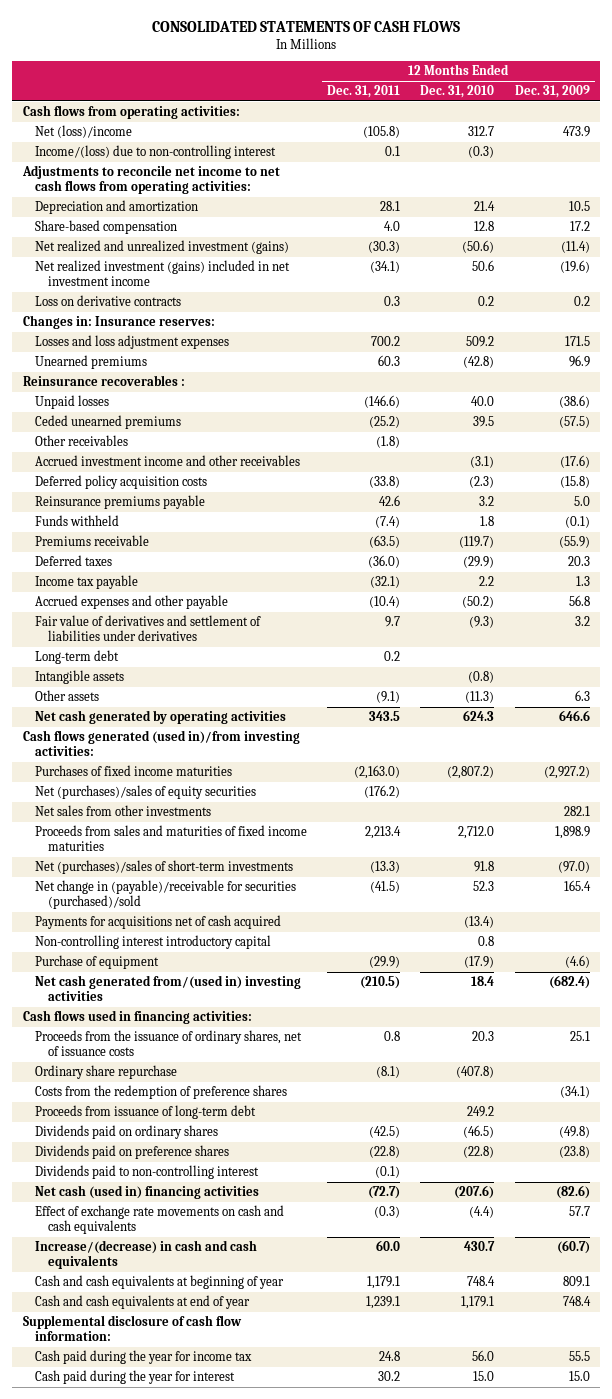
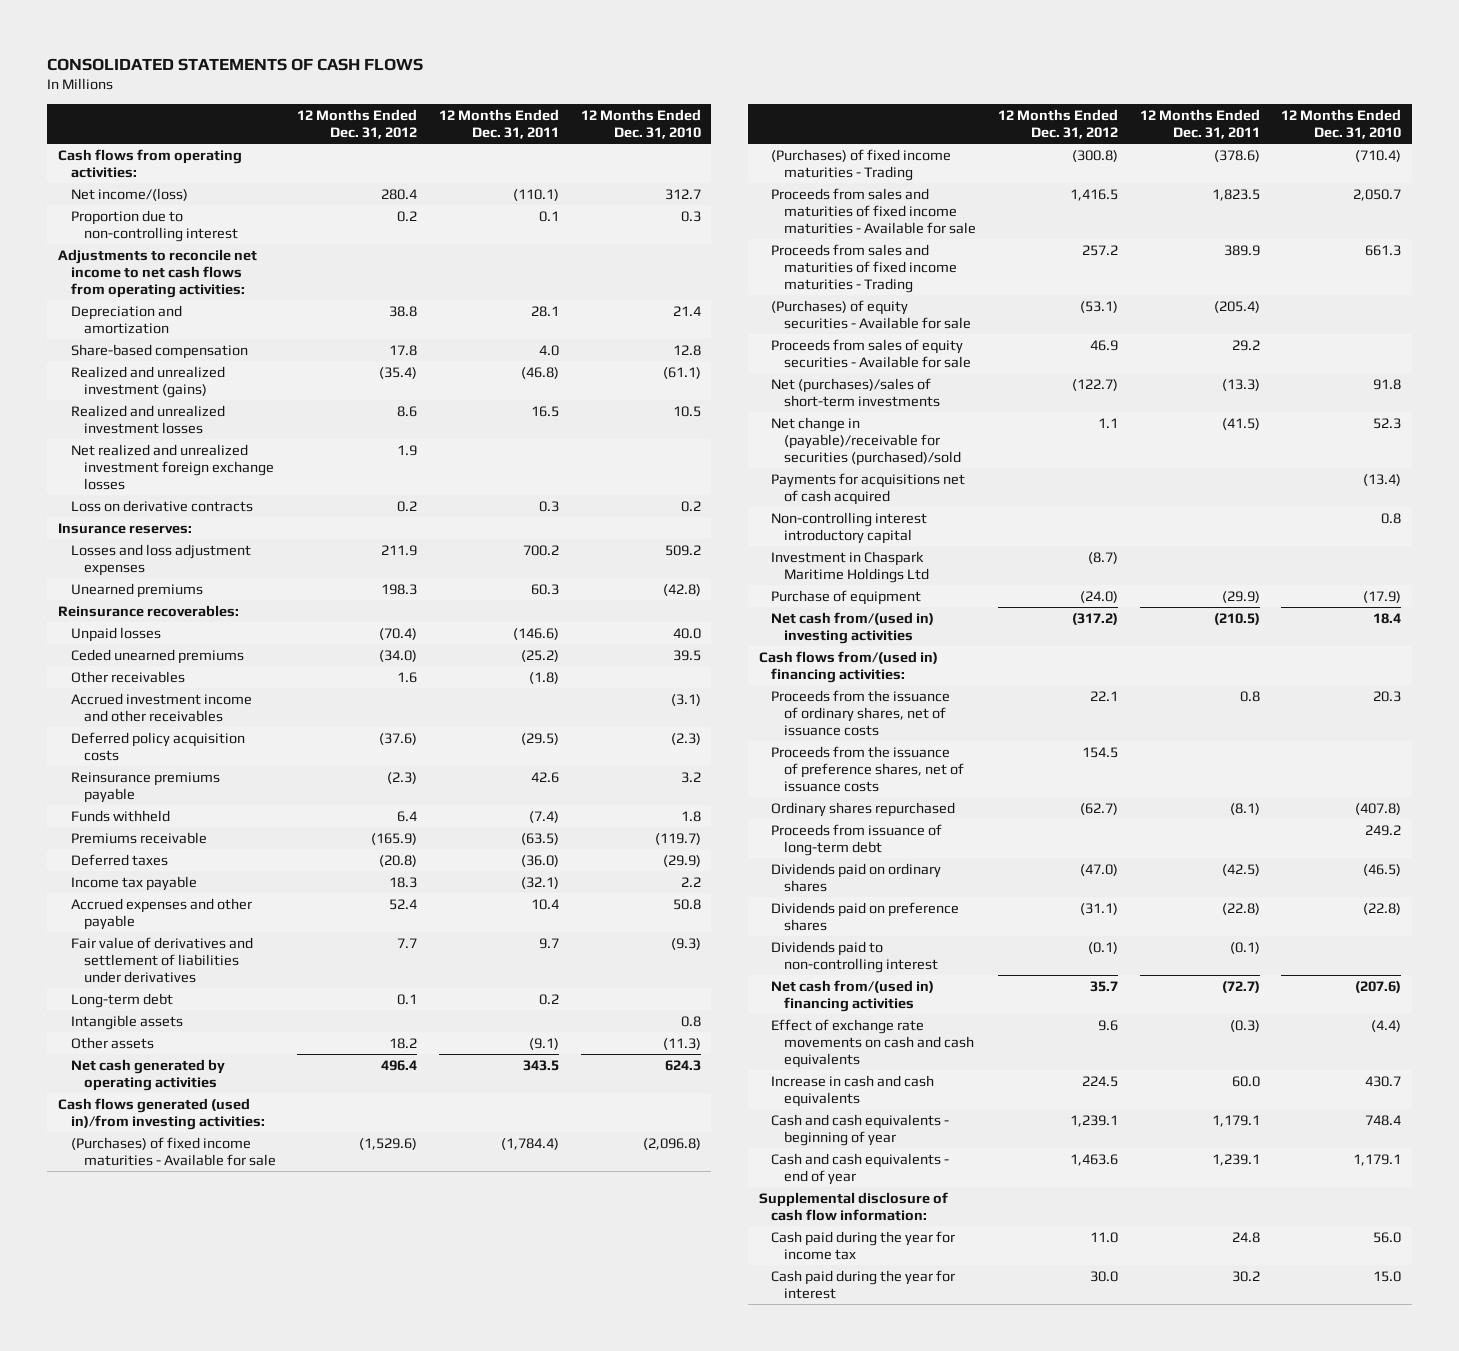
- | 12 Months Ended Dec. 31, 2011 | 12 Months Ended Dec. 31, 2010 | 12 Months Ended Dec. 31, 2009
+ | 12 Months Ended Dec. 31, 2012 | 12 Months Ended Dec. 31, 2011 | 12 Months Ended Dec. 31, 2010
- Net (loss)/income | (105.8) | 312.7 | 473.9
- Income/(loss) due to non-controlling interest | 0.1 | (0.3) |
+ Net income/(loss) | 280.4 | (110.1) | 312.7
+ Proportion due to non-controlling interest | 0.2 | 0.1 | 0.3
- Net realized and unrealized investment (gains) | (30.3) | (50.6) | (11.4)
- Net realized investment (gains) included in net investment income | (34.1) | 50.6 | (19.6)
+ Realized and unrealized investment (gains) | (35.4) | (46.8) | (61.1)
+ Realized and unrealized investment losses | 8.6 | 16.5 | 10.5
+ Net realized and unrealized investment foreign exchange losses | 1.9 | |
- Changes in: Insurance reserves:
+ Insurance reserves:
- Reinsurance recoverables :
+ Reinsurance recoverables:
- Deferred policy acquisition costs | (33.8) | (2.3) | (15.8)
+ Deferred policy acquisition costs | (37.6) | (29.5) | (2.3)
- Accrued expenses and other payable | (10.4) | (50.2) | 56.8
+ Accrued expenses and other payable | 52.4 | 10.4 | 50.8
- Intangible assets | | (0.8) |
+ Intangible assets | | | 0.8
- Purchases of fixed income maturities | (2,163.0) | (2,807.2) | (2,927.2)
- Net (purchases)/sales of equity securities | (176.2) | |
- Net sales from other investments | | | 282.1
- Proceeds from sales and maturities of fixed income maturities | 2,213.4 | 2,712.0 | 1,898.9
+ (Purchases) of fixed income maturities - Available for sale | (1,529.6) | (1,784.4) | (2,096.8)
+ (Purchases) of fixed income maturities - Trading | (300.8) | (378.6) | (710.4)
+ Proceeds from sales and maturities of fixed income maturities - Available for sale | 1,416.5 | 1,823.5 | 2,050.7
+ Proceeds from sales and maturities of fixed income maturities - Trading | 257.2 | 389.9 | 661.3
+ (Purchases) of equity securities - Available for sale | (53.1) | (205.4) |
+ Proceeds from sales of equity securities - Available for sale | 46.9 | 29.2 |
+ Investment in Chaspark Maritime Holdings Ltd | (8.7) | |
- Net cash generated from/(used in) investing activities | (210.5) | 18.4 | (682.4)
- Cash flows used in financing activities:
+ Net cash from/(used in) investing activities | (317.2) | (210.5) | 18.4
+ Cash flows from/(used in) financing activities:
- Ordinary share repurchase | (8.1) | (407.8) |
- Costs from the redemption of preference shares | | | (34.1)
+ Proceeds from the issuance of preference shares, net of issuance costs | 154.5 | |
+ Ordinary shares repurchased | (62.7) | (8.1) | (407.8)
- Net cash (used in) financing activities | (72.7) | (207.6) | (82.6)
+ Net cash from/(used in) financing activities | 35.7 | (72.7) | (207.6)
- Increase/(decrease) in cash and cash equivalents | 60.0 | 430.7 | (60.7)
- Cash and cash equivalents at beginning of year | 1,179.1 | 748.4 | 809.1
- Cash and cash equivalents at end of year | 1,239.1 | 1,179.1 | 748.4
+ Increase in cash and cash equivalents | 224.5 | 60.0 | 430.7
+ Cash and cash equivalents - beginning of year | 1,239.1 | 1,179.1 | 748.4
+ Cash and cash equivalents - end of year | 1,463.6 | 1,239.1 | 1,179.1

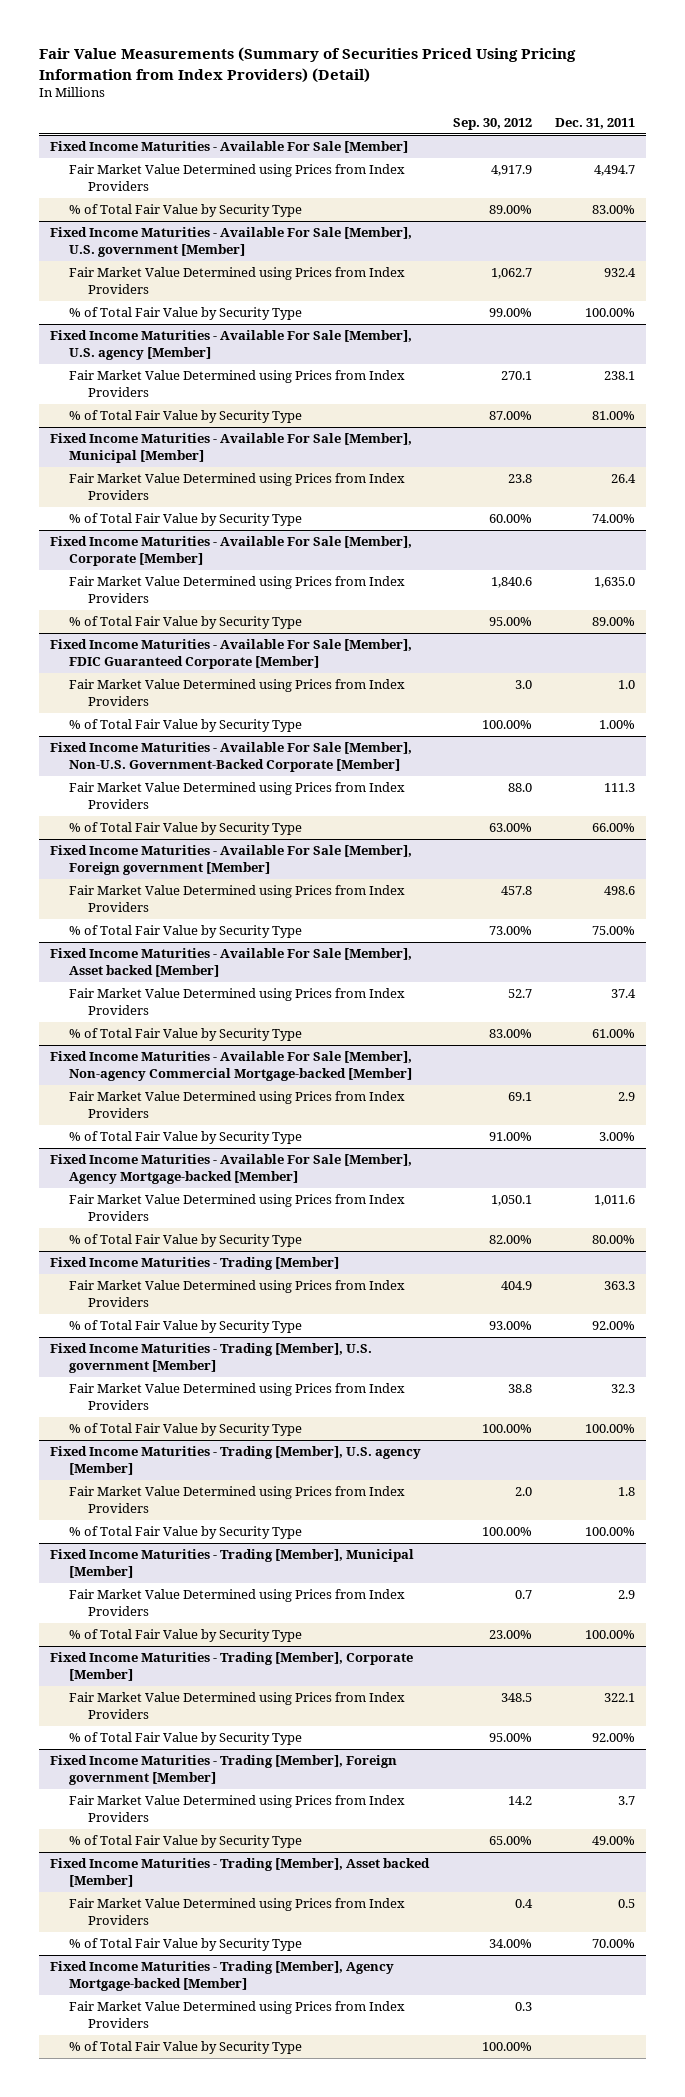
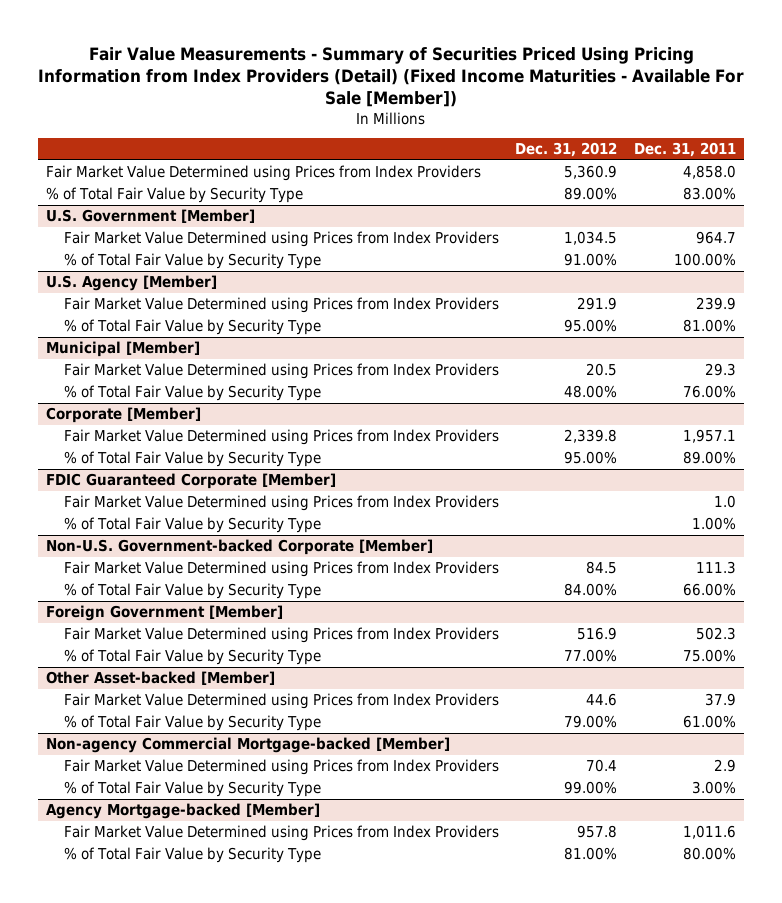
- Fair Value Measurements (Summary of Securities Priced Using Pricing Information from Index Providers) (Detail)
+ Fair Value Measurements - Summary of Securities Priced Using Pricing Information from Index Providers (Detail) (Fixed Income Maturities - Available For Sale [Member])
- | Sep. 30, 2012 | Dec. 31, 2011
+ | Dec. 31, 2012 | Dec. 31, 2011
- Fixed Income Maturities - Available For Sale [Member]
- Fair Market Value Determined using Prices from Index Providers | 4,917.9 | 4,494.7
+ Fair Market Value Determined using Prices from Index Providers | 5,360.9 | 4,858.0
- Fixed Income Maturities - Available For Sale [Member], U.S. government [Member]
- Fair Market Value Determined using Prices from Index Providers | 1,062.7 | 932.4
+ U.S. Government [Member]
+ Fair Market Value Determined using Prices from Index Providers | 1,034.5 | 964.7
- Fixed Income Maturities - Available For Sale [Member], U.S. agency [Member]
- Fair Market Value Determined using Prices from Index Providers | 270.1 | 238.1
+ U.S. Agency [Member]
+ Fair Market Value Determined using Prices from Index Providers | 291.9 | 239.9
- Fixed Income Maturities - Available For Sale [Member], Municipal [Member]
- Fair Market Value Determined using Prices from Index Providers | 23.8 | 26.4
- % of Total Fair Value by Security Type | 60.00% | 74.00%
- Fixed Income Maturities - Available For Sale [Member], Corporate [Member]
- Fair Market Value Determined using Prices from Index Providers | 1,840.6 | 1,635.0
+ Municipal [Member]
+ Fair Market Value Determined using Prices from Index Providers | 20.5 | 29.3
+ % of Total Fair Value by Security Type | 48.00% | 76.00%
+ Corporate [Member]
+ Fair Market Value Determined using Prices from Index Providers | 2,339.8 | 1,957.1
- Fixed Income Maturities - Available For Sale [Member], FDIC Guaranteed Corporate [Member]
+ FDIC Guaranteed Corporate [Member]
- Fixed Income Maturities - Available For Sale [Member], Non-U.S. Government-Backed Corporate [Member]
+ Non-U.S. Government-backed Corporate [Member]
- Fixed Income Maturities - Available For Sale [Member], Foreign government [Member]
- Fair Market Value Determined using Prices from Index Providers | 457.8 | 498.6
+ Foreign Government [Member]
+ Fair Market Value Determined using Prices from Index Providers | 516.9 | 502.3
- Fixed Income Maturities - Available For Sale [Member], Asset backed [Member]
- Fair Market Value Determined using Prices from Index Providers | 52.7 | 37.4
+ Other Asset-backed [Member]
+ Fair Market Value Determined using Prices from Index Providers | 44.6 | 37.9
- Fixed Income Maturities - Available For Sale [Member], Non-agency Commercial Mortgage-backed [Member]
+ Non-agency Commercial Mortgage-backed [Member]
- Fixed Income Maturities - Available For Sale [Member], Agency Mortgage-backed [Member]
+ Agency Mortgage-backed [Member]
- Fixed Income Maturities - Trading [Member]
- Fair Market Value Determined using Prices from Index Providers | 404.9 | 363.3
- % of Total Fair Value by Security Type | 93.00% | 92.00%
- Fixed Income Maturities - Trading [Member], U.S. government [Member]
- Fair Market Value Determined using Prices from Index Providers | 38.8 | 32.3
- % of Total Fair Value by Security Type | 100.00% | 100.00%
- Fixed Income Maturities - Trading [Member], U.S. agency [Member]
- Fair Market Value Determined using Prices from Index Providers | 2.0 | 1.8
- % of Total Fair Value by Security Type | 100.00% | 100.00%
- Fixed Income Maturities - Trading [Member], Municipal [Member]
- Fair Market Value Determined using Prices from Index Providers | 0.7 | 2.9
- % of Total Fair Value by Security Type | 23.00% | 100.00%
- Fixed Income Maturities - Trading [Member], Corporate [Member]
- Fair Market Value Determined using Prices from Index Providers | 348.5 | 322.1
- % of Total Fair Value by Security Type | 95.00% | 92.00%
- Fixed Income Maturities - Trading [Member], Foreign government [Member]
- Fair Market Value Determined using Prices from Index Providers | 14.2 | 3.7
- % of Total Fair Value by Security Type | 65.00% | 49.00%
- Fixed Income Maturities - Trading [Member], Asset backed [Member]
- Fair Market Value Determined using Prices from Index Providers | 0.4 | 0.5
- % of Total Fair Value by Security Type | 34.00% | 70.00%
- Fixed Income Maturities - Trading [Member], Agency Mortgage-backed [Member]
- Fair Market Value Determined using Prices from Index Providers | 0.3 |
- % of Total Fair Value by Security Type | 100.00% |

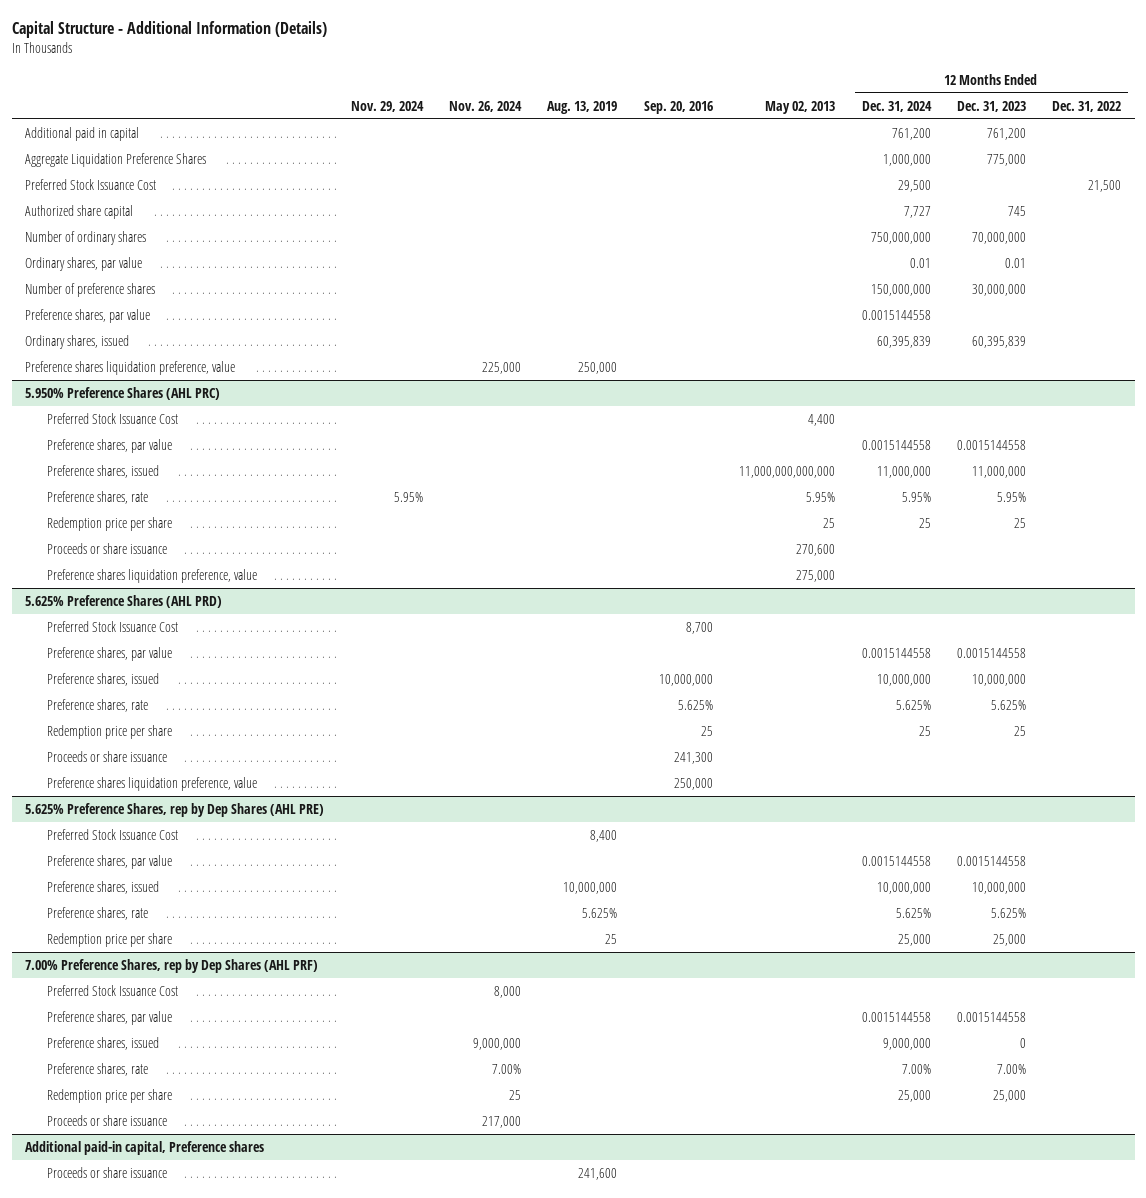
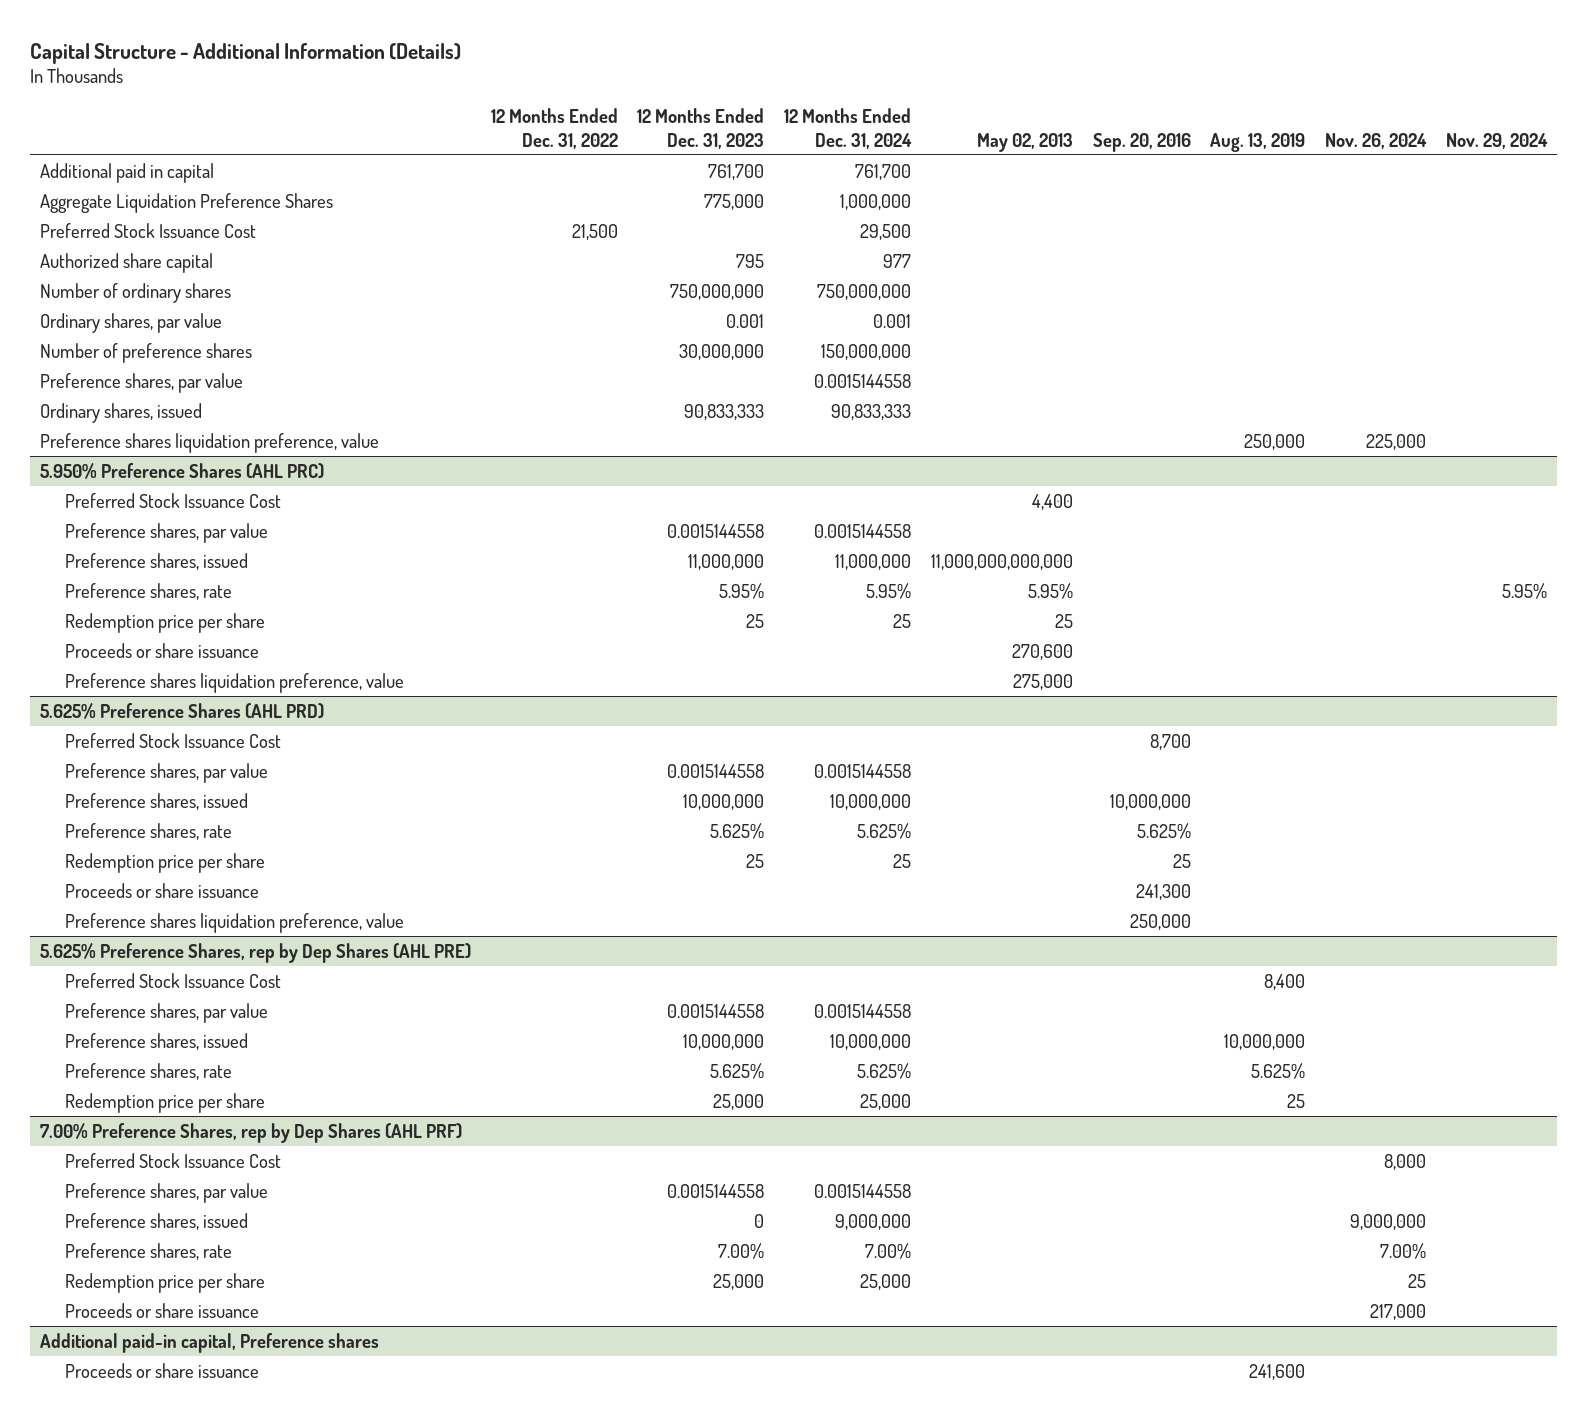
- | Nov. 29, 2024 | Nov. 26, 2024 | Aug. 13, 2019 | Sep. 20, 2016 | May 02, 2013 | 12 Months Ended Dec. 31, 2024 | 12 Months Ended Dec. 31, 2023 | 12 Months Ended Dec. 31, 2022
+ | 12 Months Ended Dec. 31, 2022 | 12 Months Ended Dec. 31, 2023 | 12 Months Ended Dec. 31, 2024 | May 02, 2013 | Sep. 20, 2016 | Aug. 13, 2019 | Nov. 26, 2024 | Nov. 29, 2024
- Additional paid in capital | | | | | | 761,200 | 761,200 |
+ Additional paid in capital | | 761,700 | 761,700 | | | | |
- Authorized share capital | | | | | | 7,727 | 745 |
- Number of ordinary shares | | | | | | 750,000,000 | 70,000,000 |
- Ordinary shares, par value | | | | | | 0.01 | 0.01 |
+ Authorized share capital | | 795 | 977 | | | | |
+ Number of ordinary shares | | 750,000,000 | 750,000,000 | | | | |
+ Ordinary shares, par value | | 0.001 | 0.001 | | | | |
- Ordinary shares, issued | | | | | | 60,395,839 | 60,395,839 |
+ Ordinary shares, issued | | 90,833,333 | 90,833,333 | | | | |

